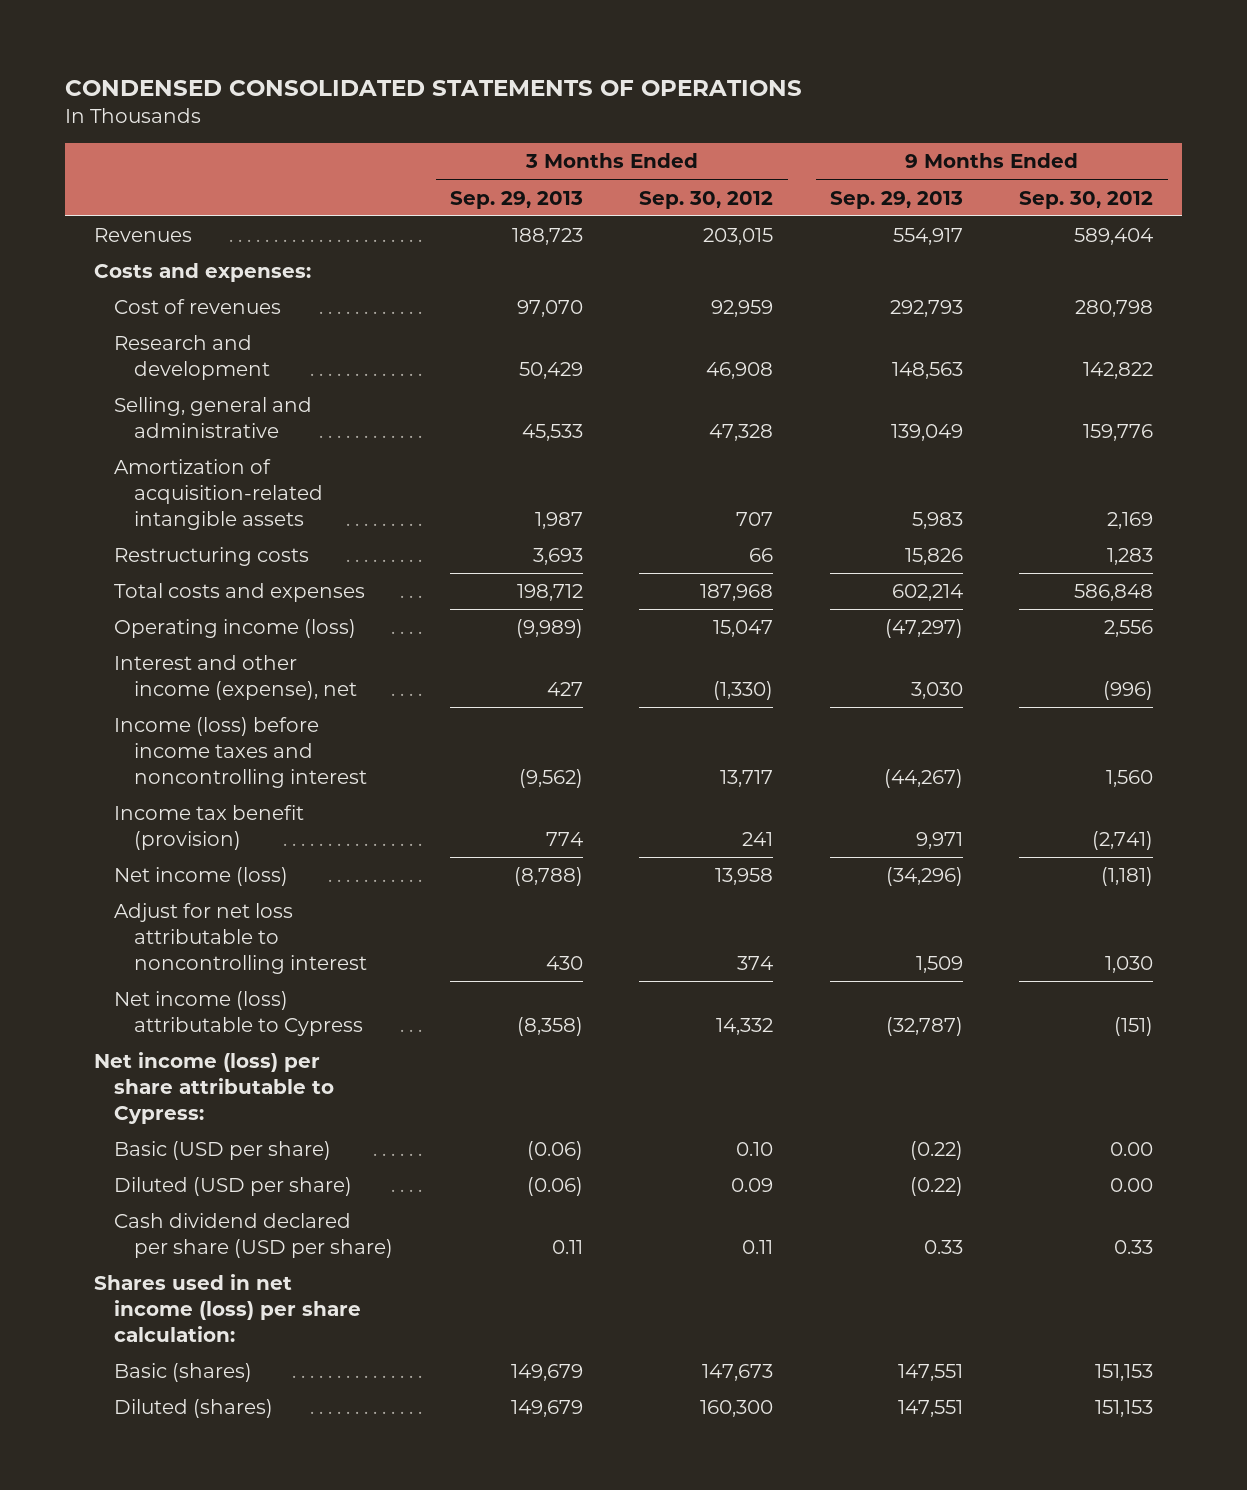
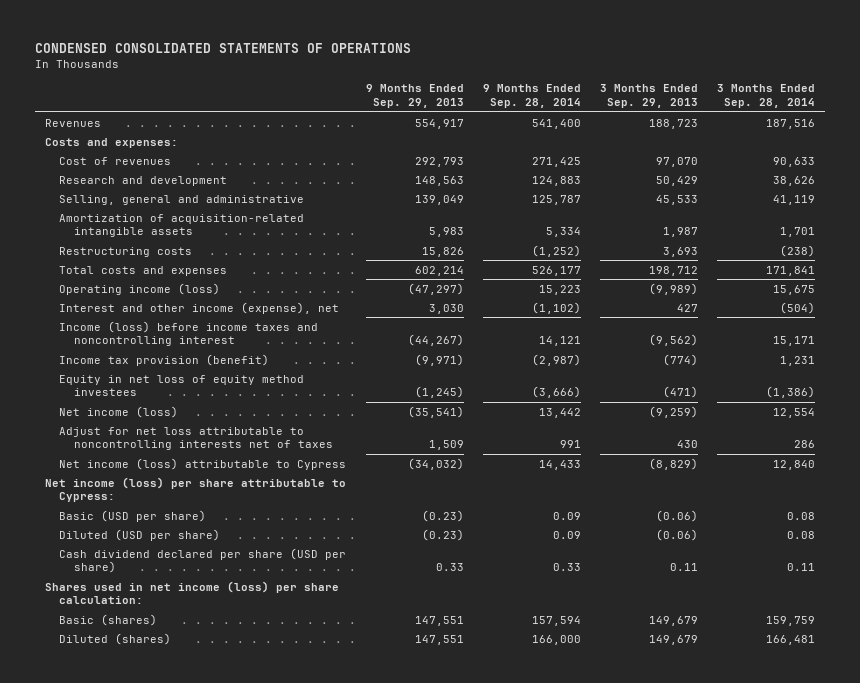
- | 3 Months Ended Sep. 29, 2013 | 3 Months Ended Sep. 30, 2012 | 9 Months Ended Sep. 29, 2013 | 9 Months Ended Sep. 30, 2012
+ | 9 Months Ended Sep. 29, 2013 | 9 Months Ended Sep. 28, 2014 | 3 Months Ended Sep. 29, 2013 | 3 Months Ended Sep. 28, 2014
- Income tax benefit (provision) | 774 | 241 | 9,971 | (2,741)
- Net income (loss) | (8,788) | 13,958 | (34,296) | (1,181)
- Adjust for net loss attributable to noncontrolling interest | 430 | 374 | 1,509 | 1,030
- Net income (loss) attributable to Cypress | (8,358) | 14,332 | (32,787) | (151)
+ Income tax provision (benefit) | (9,971) | (2,987) | (774) | 1,231
+ Equity in net loss of equity method investees | (1,245) | (3,666) | (471) | (1,386)
+ Net income (loss) | (35,541) | 13,442 | (9,259) | 12,554
+ Adjust for net loss attributable to noncontrolling interests net of taxes | 1,509 | 991 | 430 | 286
+ Net income (loss) attributable to Cypress | (34,032) | 14,433 | (8,829) | 12,840
- Basic (USD per share) | (0.06) | 0.10 | (0.22) | 0.00
- Diluted (USD per share) | (0.06) | 0.09 | (0.22) | 0.00
+ Basic (USD per share) | (0.23) | 0.09 | (0.06) | 0.08
+ Diluted (USD per share) | (0.23) | 0.09 | (0.06) | 0.08

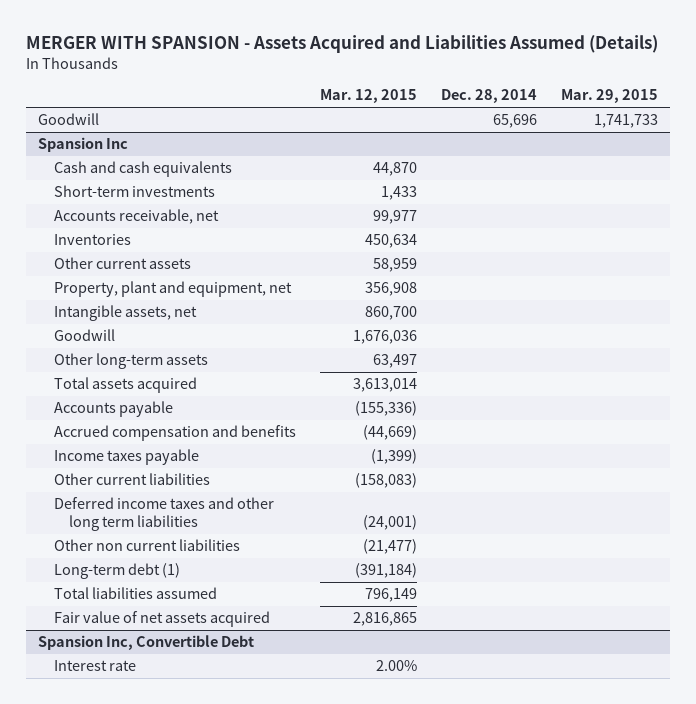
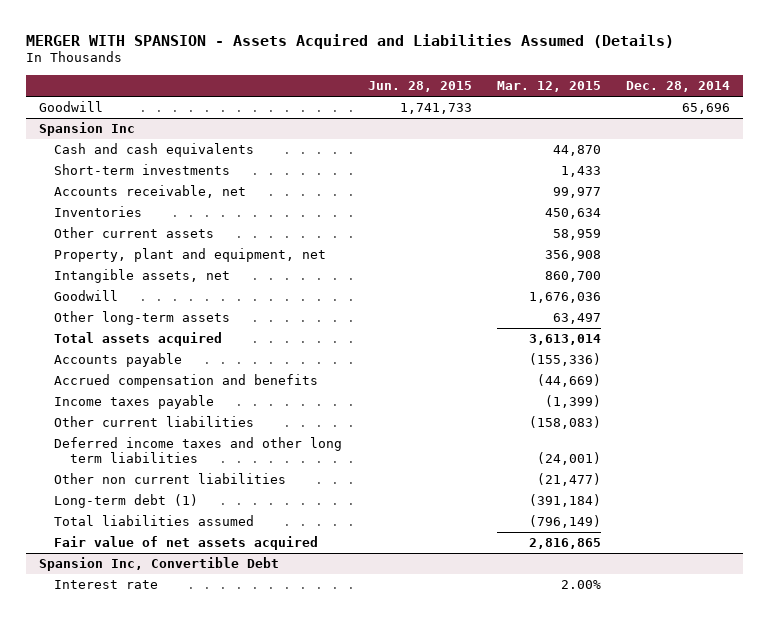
- | Mar. 12, 2015 | Dec. 28, 2014 | Mar. 29, 2015
+ | Jun. 28, 2015 | Mar. 12, 2015 | Dec. 28, 2014
@ Spansion Inc
- Total liabilities assumed | 796,149 | |
+ Total liabilities assumed | | (796,149) |

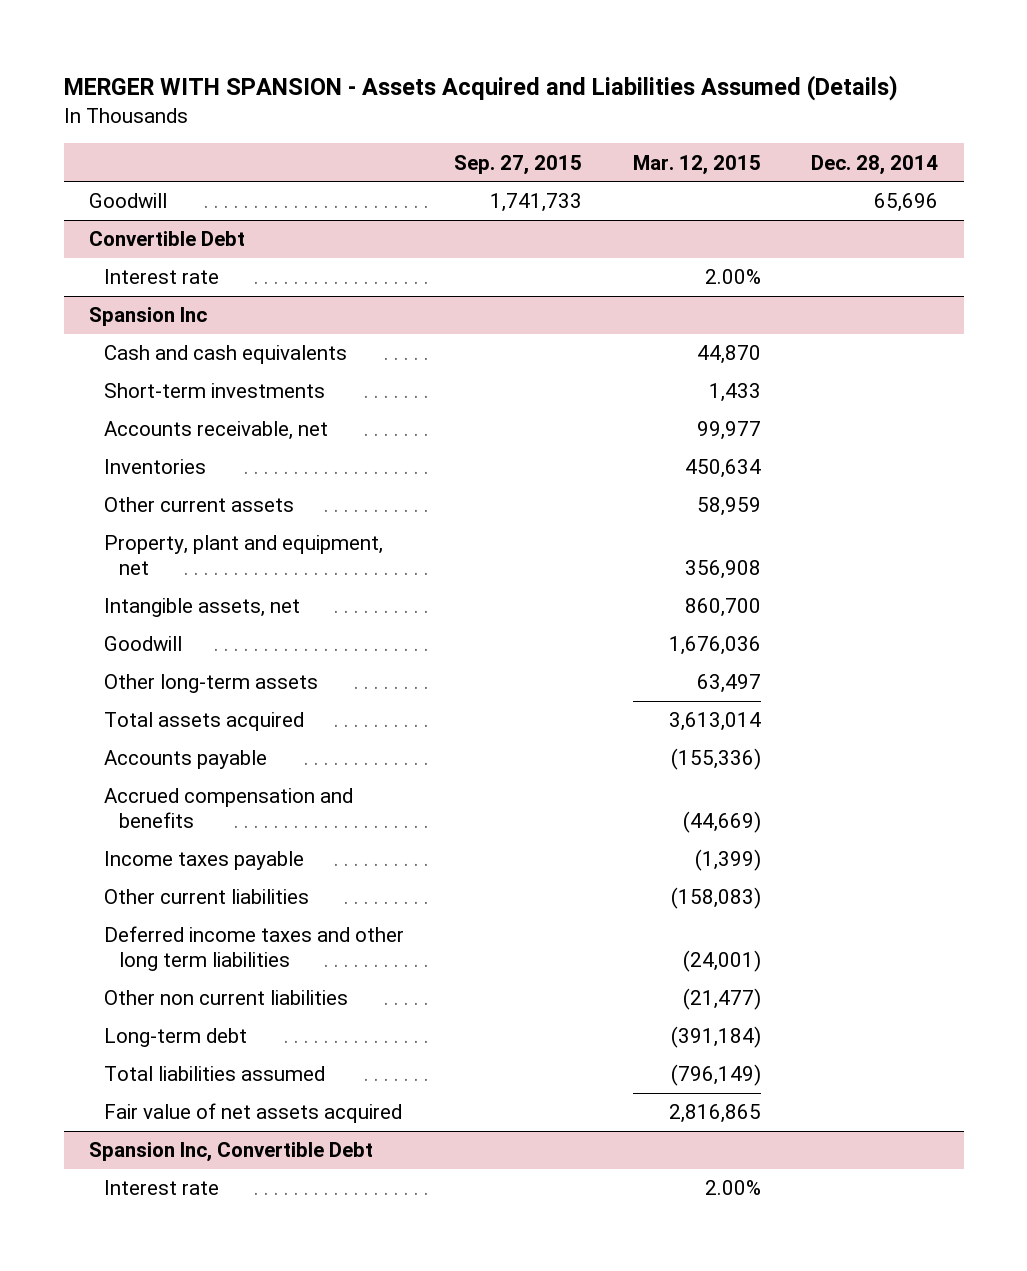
- | Jun. 28, 2015 | Mar. 12, 2015 | Dec. 28, 2014
+ | Sep. 27, 2015 | Mar. 12, 2015 | Dec. 28, 2014
+ Convertible Debt
+ Interest rate | | 2.00% |
@ Spansion Inc
- Long-term debt (1) | | (391,184) |
+ Long-term debt | | (391,184) |

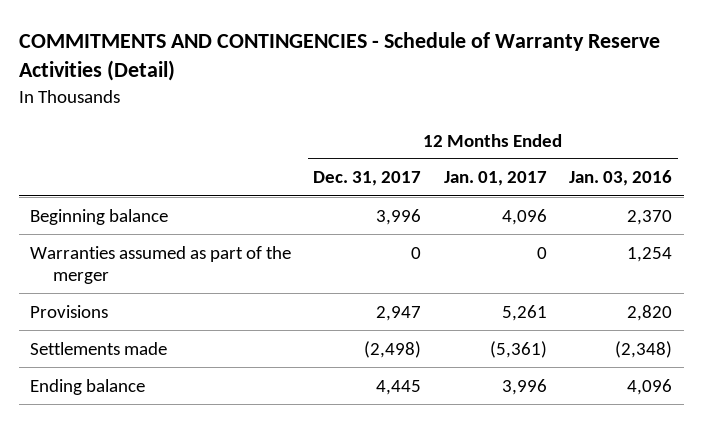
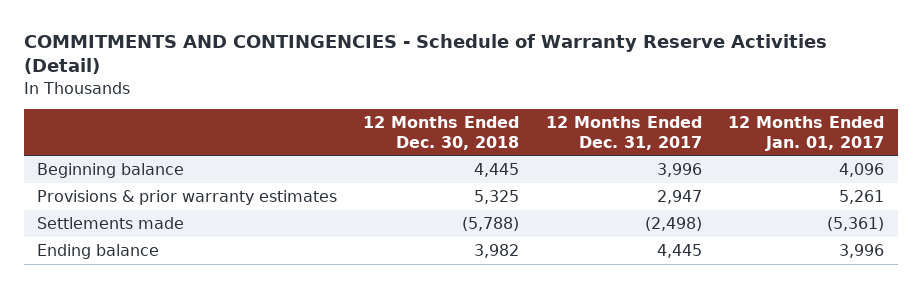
- | 12 Months Ended Dec. 31, 2017 | 12 Months Ended Jan. 01, 2017 | 12 Months Ended Jan. 03, 2016
+ | 12 Months Ended Dec. 30, 2018 | 12 Months Ended Dec. 31, 2017 | 12 Months Ended Jan. 01, 2017
- Warranties assumed as part of the merger | 0 | 0 | 1,254
- Provisions | 2,947 | 5,261 | 2,820
+ Provisions & prior warranty estimates | 5,325 | 2,947 | 5,261

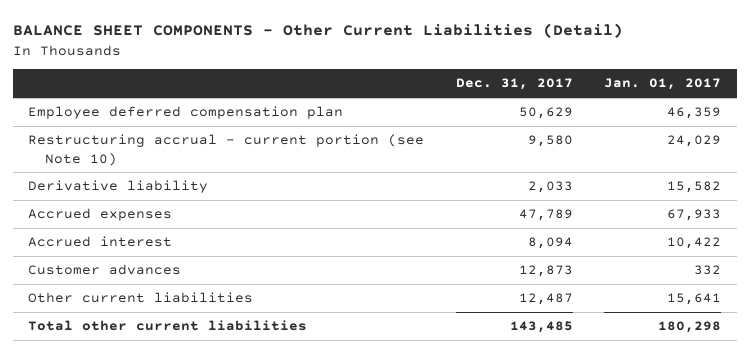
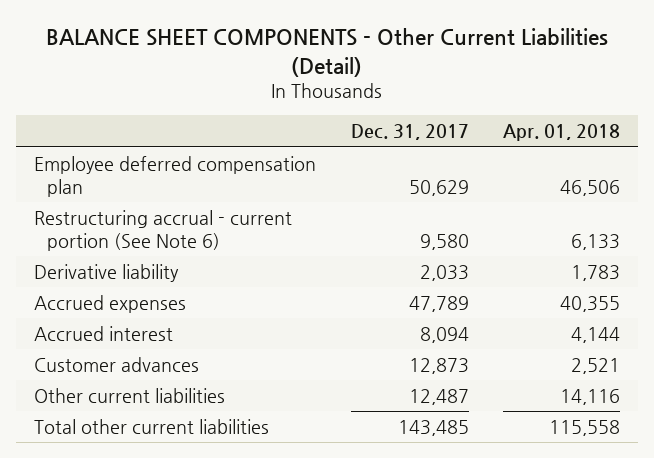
- | Dec. 31, 2017 | Jan. 01, 2017
+ | Dec. 31, 2017 | Apr. 01, 2018
- Restructuring accrual - current portion (see Note 10) | 9,580 | 24,029
+ Restructuring accrual - current portion (See Note 6) | 9,580 | 6,133

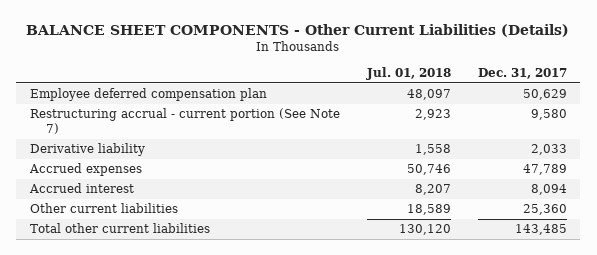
- BALANCE SHEET COMPONENTS - Other Current Liabilities (Detail)
+ BALANCE SHEET COMPONENTS - Other Current Liabilities (Details)
- | Dec. 31, 2017 | Apr. 01, 2018
+ | Jul. 01, 2018 | Dec. 31, 2017
- Restructuring accrual - current portion (See Note 6) | 9,580 | 6,133
+ Restructuring accrual - current portion (See Note 7) | 2,923 | 9,580
- Customer advances | 12,873 | 2,521
- Other current liabilities | 12,487 | 14,116
+ Other current liabilities | 18,589 | 25,360

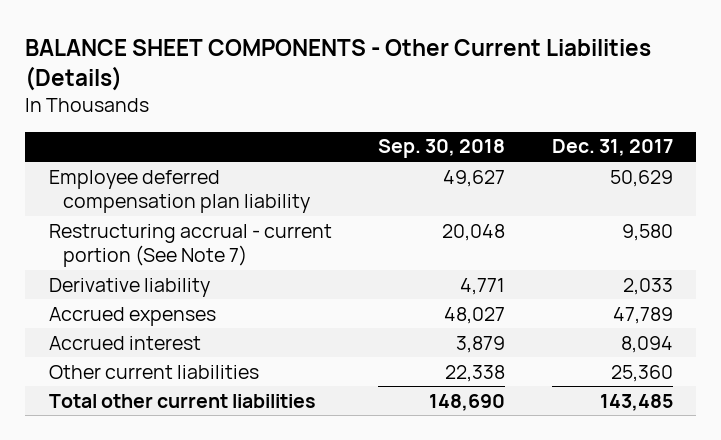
- | Jul. 01, 2018 | Dec. 31, 2017
+ | Sep. 30, 2018 | Dec. 31, 2017
- Employee deferred compensation plan | 48,097 | 50,629
+ Employee deferred compensation plan liability | 49,627 | 50,629

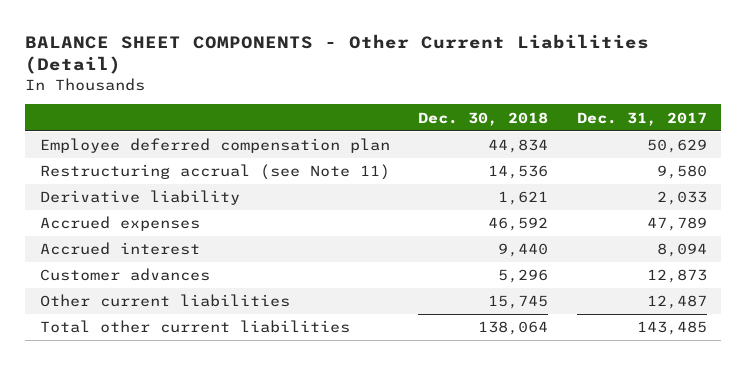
- BALANCE SHEET COMPONENTS - Other Current Liabilities (Details)
+ BALANCE SHEET COMPONENTS - Other Current Liabilities (Detail)
- | Sep. 30, 2018 | Dec. 31, 2017
+ | Dec. 30, 2018 | Dec. 31, 2017
- Employee deferred compensation plan liability | 49,627 | 50,629
- Restructuring accrual - current portion (See Note 7) | 20,048 | 9,580
+ Employee deferred compensation plan | 44,834 | 50,629
+ Restructuring accrual (see Note 11) | 14,536 | 9,580
- Other current liabilities | 22,338 | 25,360
+ Customer advances | 5,296 | 12,873
+ Other current liabilities | 15,745 | 12,487

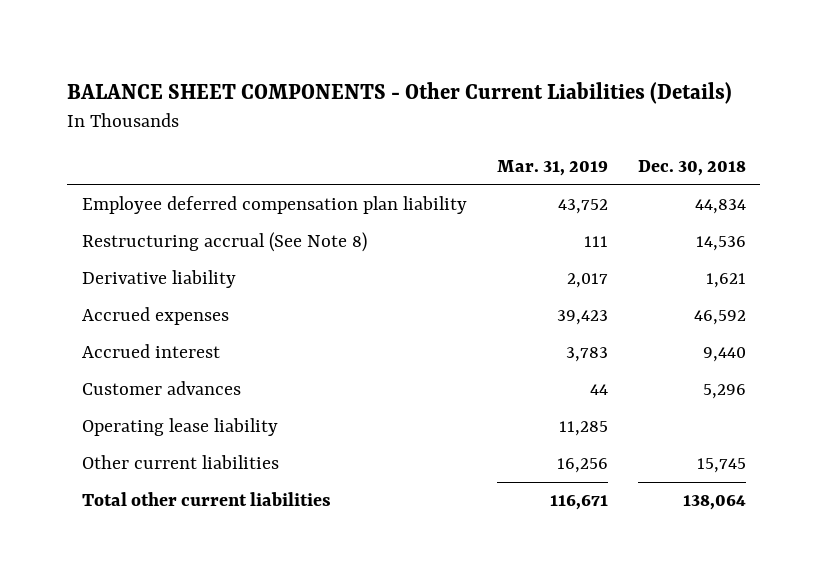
- BALANCE SHEET COMPONENTS - Other Current Liabilities (Detail)
+ BALANCE SHEET COMPONENTS - Other Current Liabilities (Details)
- | Dec. 30, 2018 | Dec. 31, 2017
+ | Mar. 31, 2019 | Dec. 30, 2018
- Employee deferred compensation plan | 44,834 | 50,629
- Restructuring accrual (see Note 11) | 14,536 | 9,580
+ Employee deferred compensation plan liability | 43,752 | 44,834
+ Restructuring accrual (See Note 8) | 111 | 14,536
+ Operating lease liability | 11,285 |

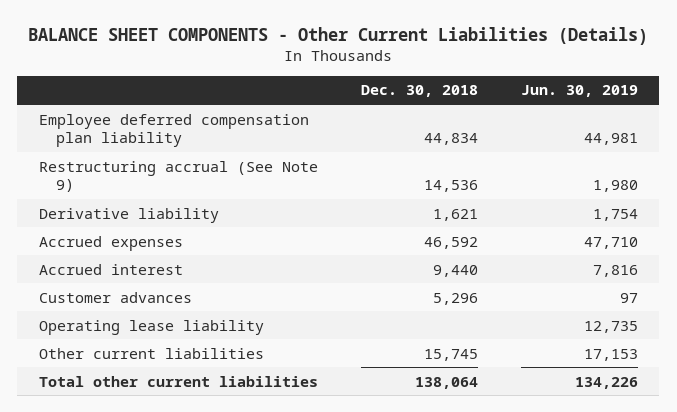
- | Mar. 31, 2019 | Dec. 30, 2018
+ | Dec. 30, 2018 | Jun. 30, 2019
- Restructuring accrual (See Note 8) | 111 | 14,536
+ Restructuring accrual (See Note 9) | 14,536 | 1,980

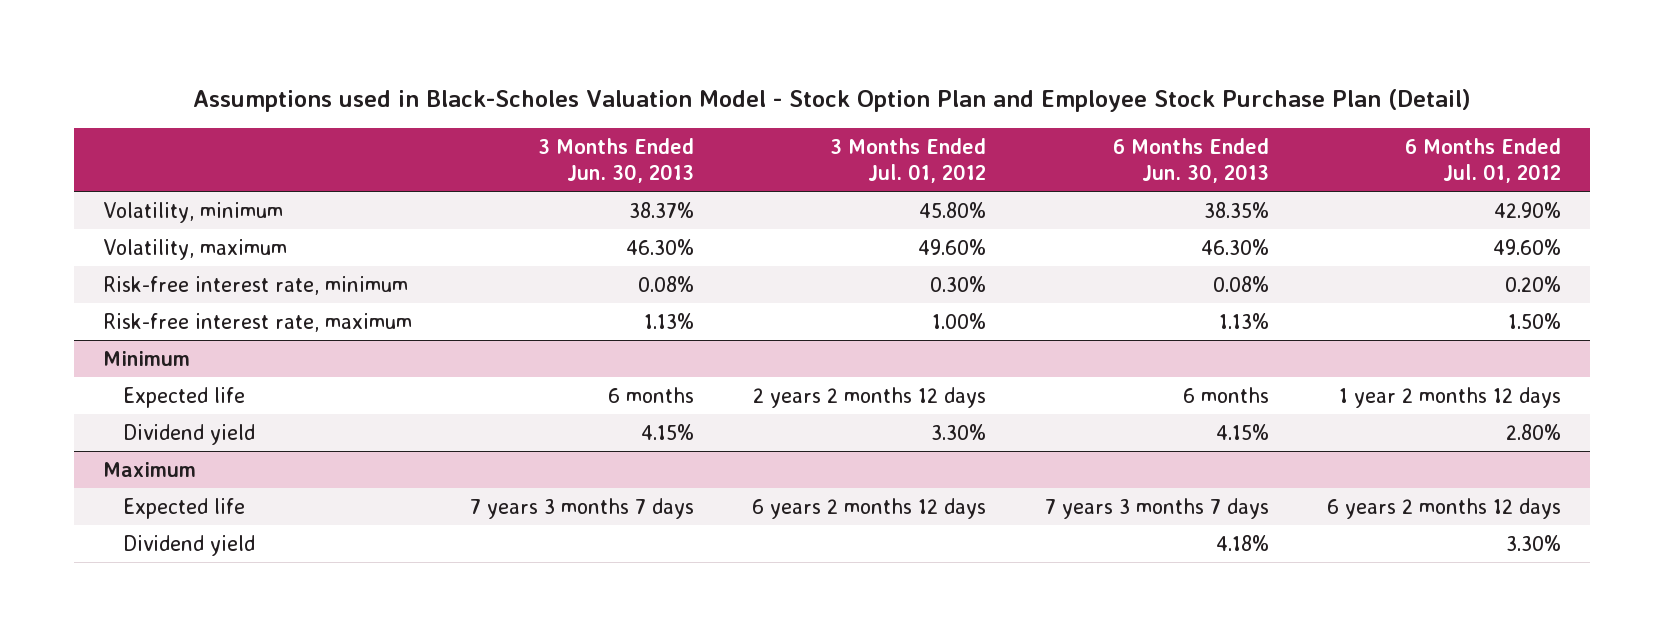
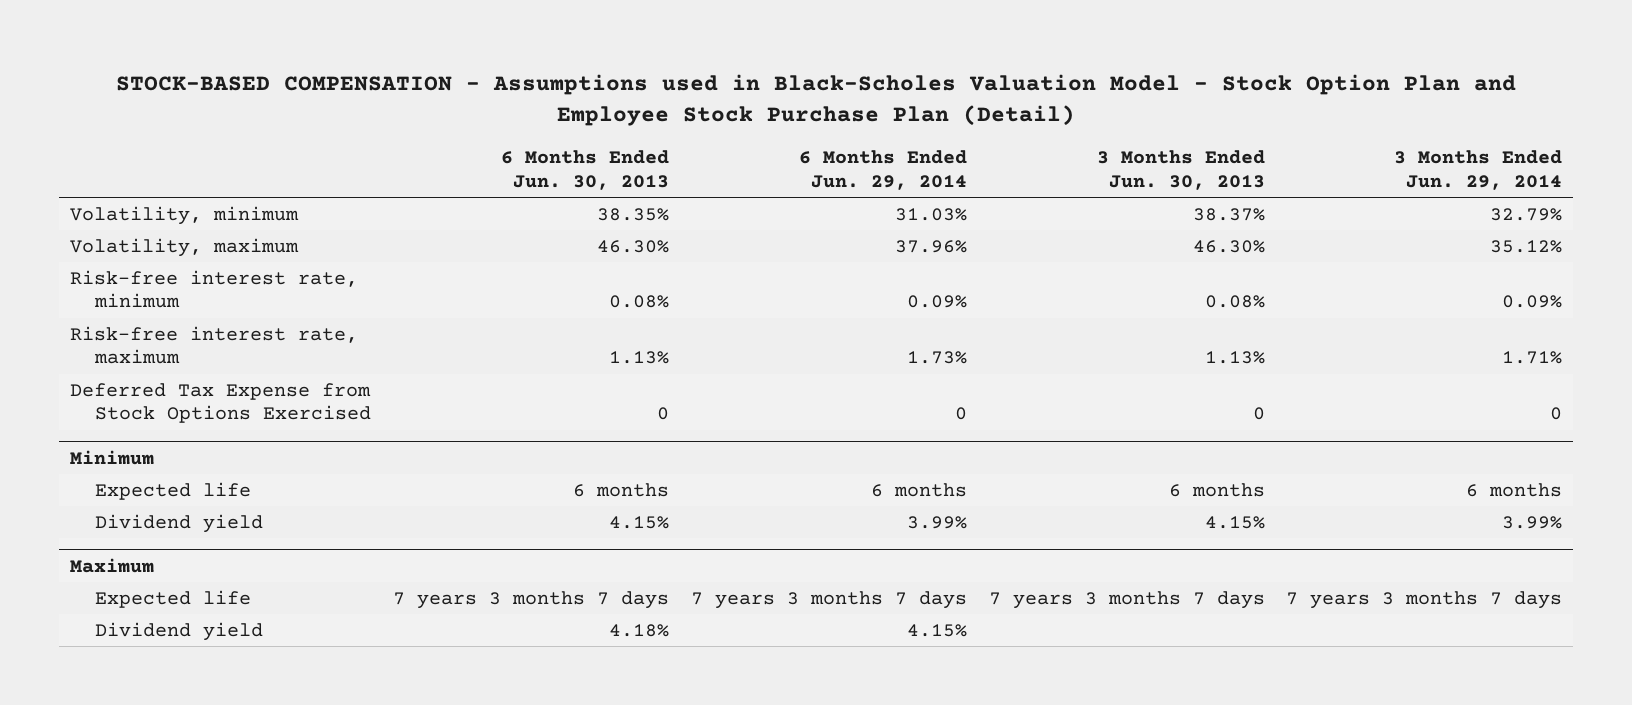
- Assumptions used in Black-Scholes Valuation Model - Stock Option Plan and Employee Stock Purchase Plan (Detail)
+ STOCK-BASED COMPENSATION - Assumptions used in Black-Scholes Valuation Model - Stock Option Plan and Employee Stock Purchase Plan (Detail)
- | 3 Months Ended Jun. 30, 2013 | 3 Months Ended Jul. 01, 2012 | 6 Months Ended Jun. 30, 2013 | 6 Months Ended Jul. 01, 2012
+ | 6 Months Ended Jun. 30, 2013 | 6 Months Ended Jun. 29, 2014 | 3 Months Ended Jun. 30, 2013 | 3 Months Ended Jun. 29, 2014
+ Deferred Tax Expense from Stock Options Exercised | 0 | 0 | 0 | 0

